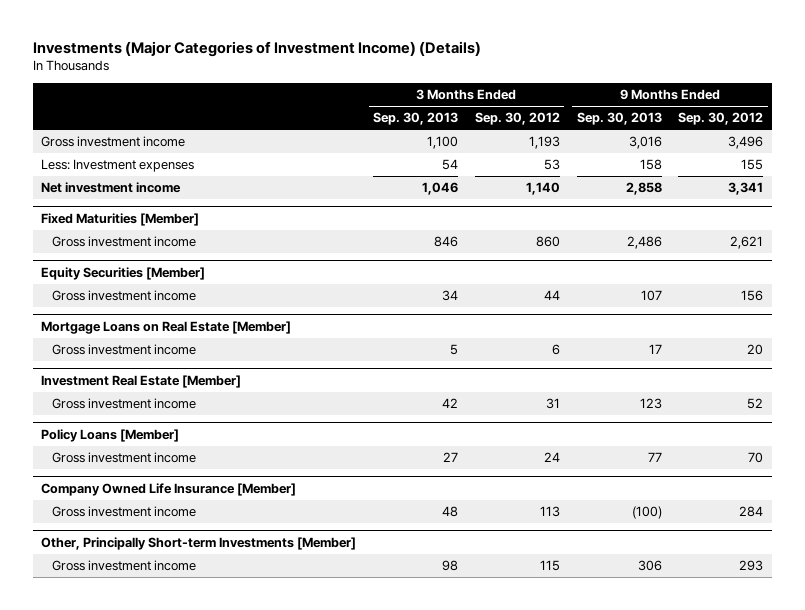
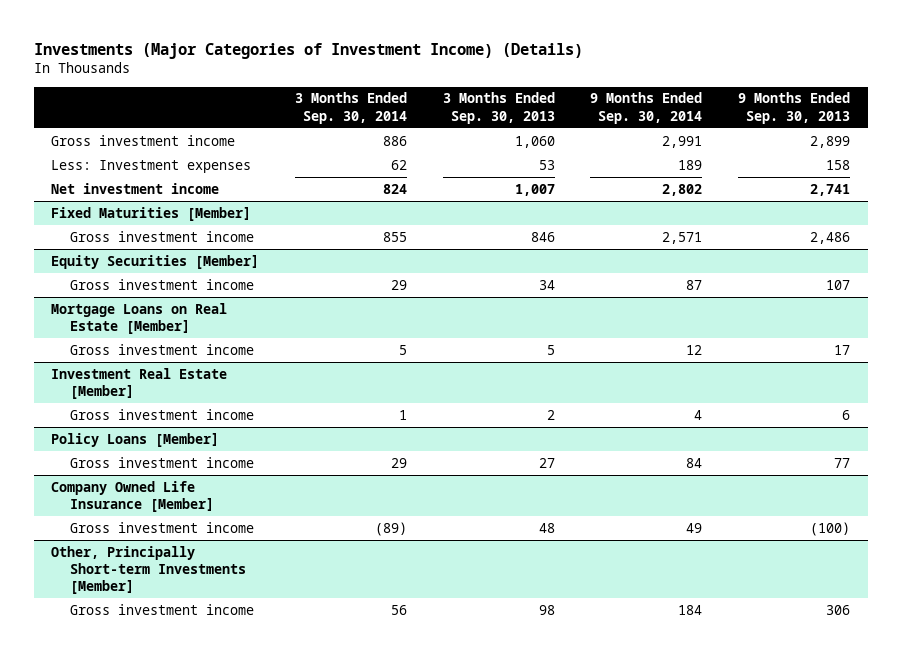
- | 3 Months Ended Sep. 30, 2013 | 3 Months Ended Sep. 30, 2012 | 9 Months Ended Sep. 30, 2013 | 9 Months Ended Sep. 30, 2012
+ | 3 Months Ended Sep. 30, 2014 | 3 Months Ended Sep. 30, 2013 | 9 Months Ended Sep. 30, 2014 | 9 Months Ended Sep. 30, 2013
- Gross investment income | 1,100 | 1,193 | 3,016 | 3,496
- Less: Investment expenses | 54 | 53 | 158 | 155
- Net investment income | 1,046 | 1,140 | 2,858 | 3,341
+ Gross investment income | 886 | 1,060 | 2,991 | 2,899
+ Less: Investment expenses | 62 | 53 | 189 | 158
+ Net investment income | 824 | 1,007 | 2,802 | 2,741
@ Investment Real Estate [Member]
- Gross investment income | 42 | 31 | 123 | 52
+ Gross investment income | 1 | 2 | 4 | 6

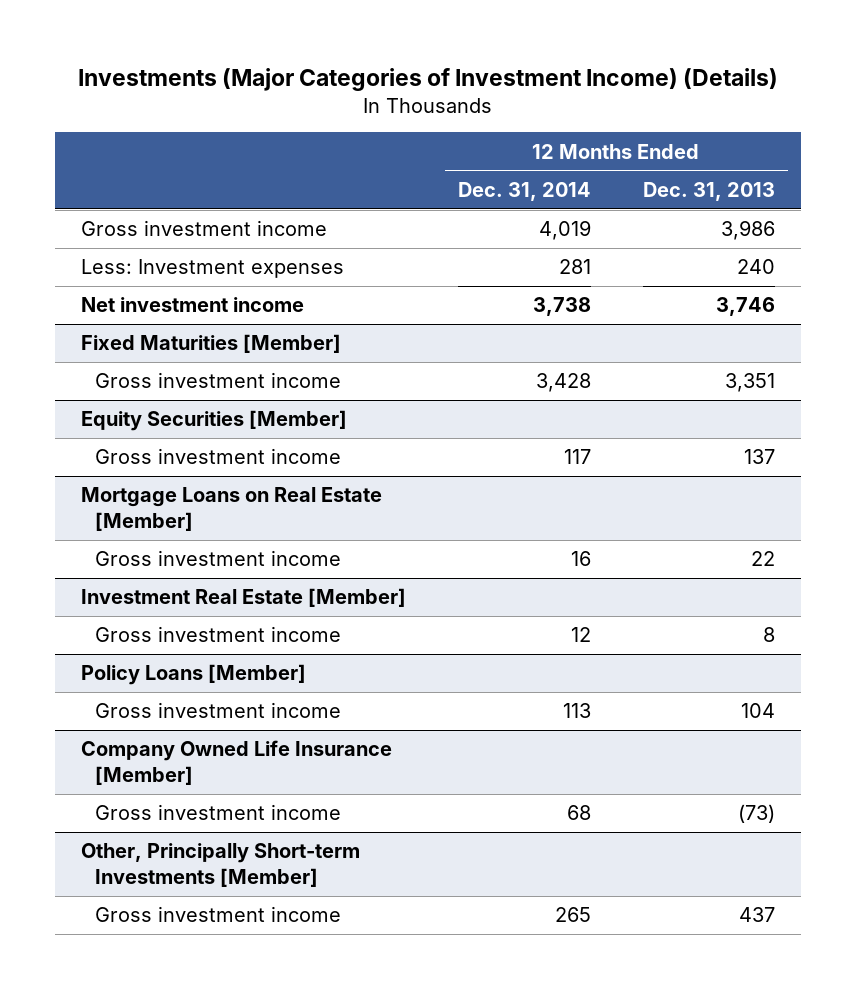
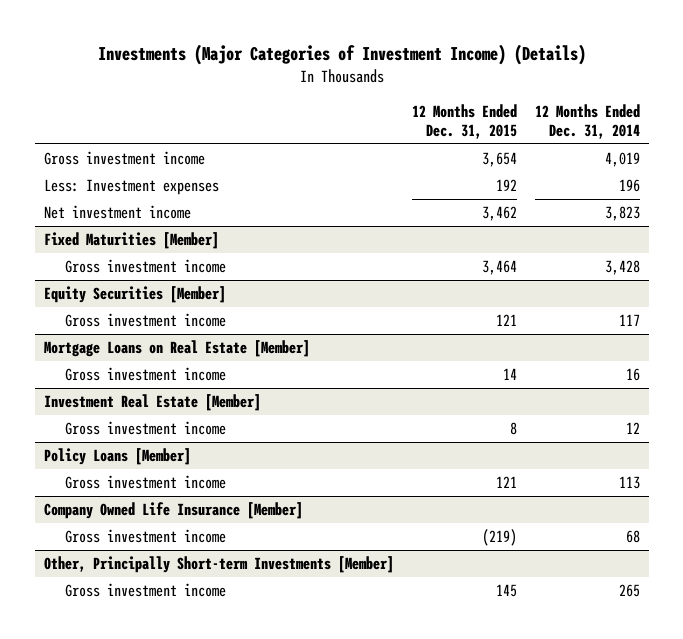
- | 12 Months Ended Dec. 31, 2014 | 12 Months Ended Dec. 31, 2013
+ | 12 Months Ended Dec. 31, 2015 | 12 Months Ended Dec. 31, 2014
- Less: Investment expenses | 281 | 240
- Net investment income | 3,738 | 3,746
+ Less: Investment expenses | 192 | 196
+ Net investment income | 3,462 | 3,823

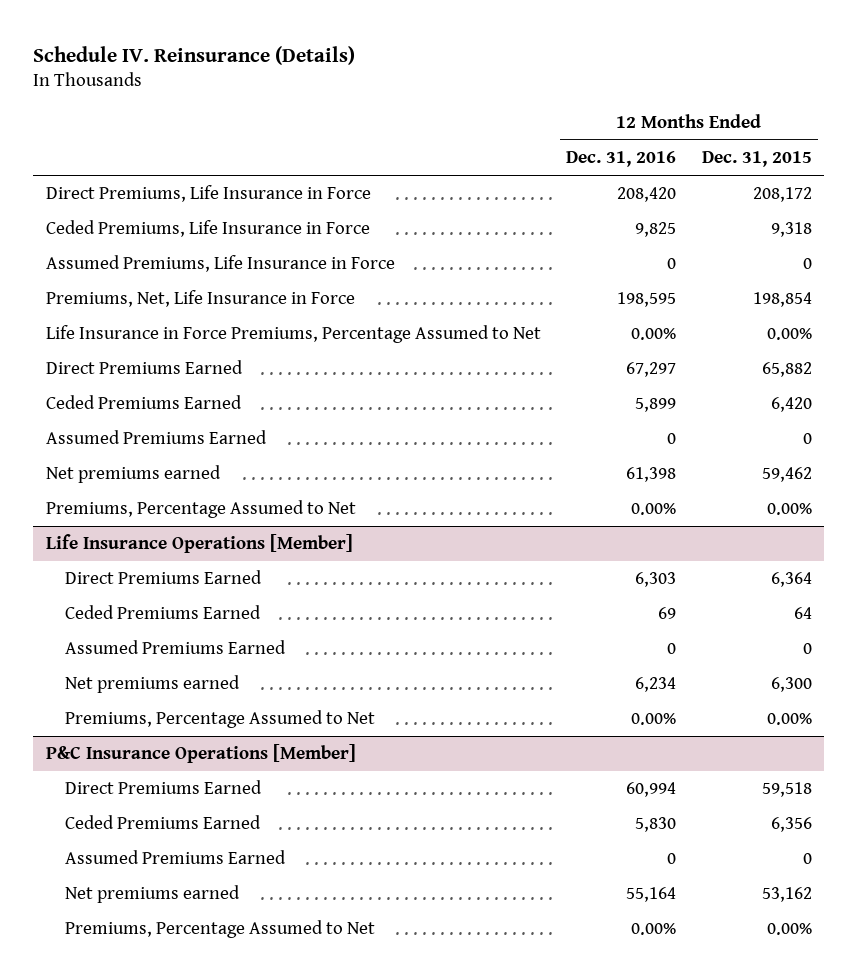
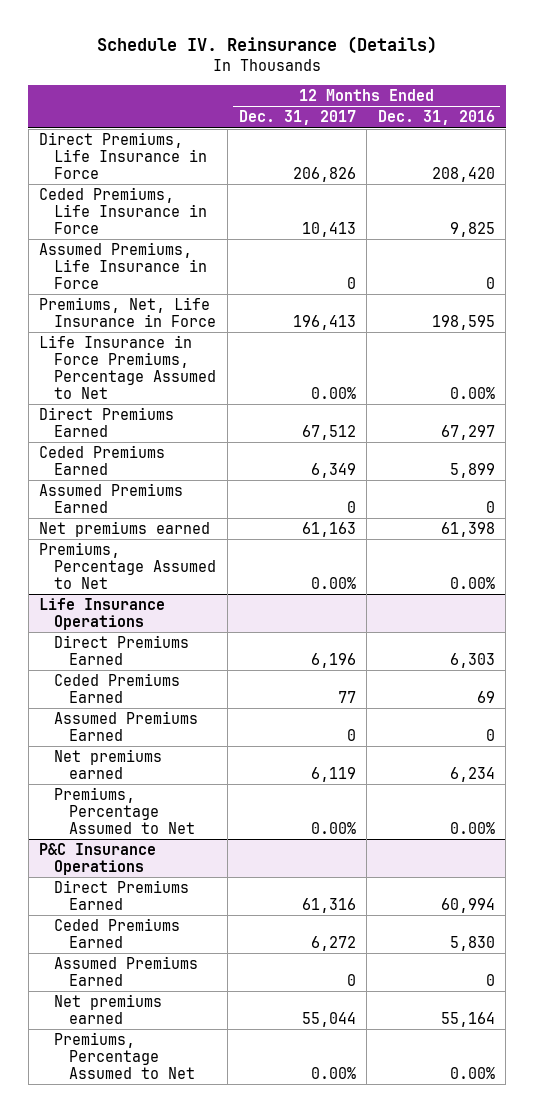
- | 12 Months Ended Dec. 31, 2016 | 12 Months Ended Dec. 31, 2015
+ | 12 Months Ended Dec. 31, 2017 | 12 Months Ended Dec. 31, 2016
- Life Insurance Operations [Member]
+ Life Insurance Operations
- P&C Insurance Operations [Member]
+ P&C Insurance Operations

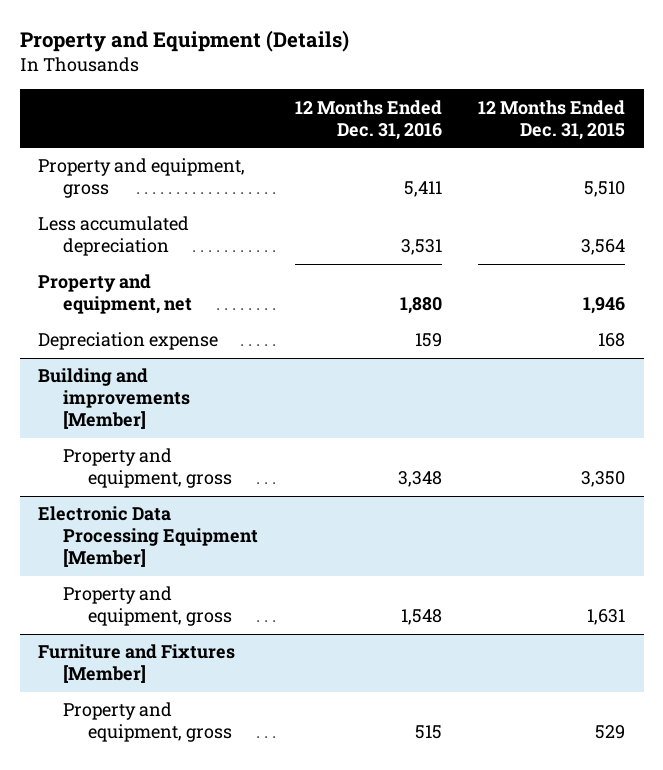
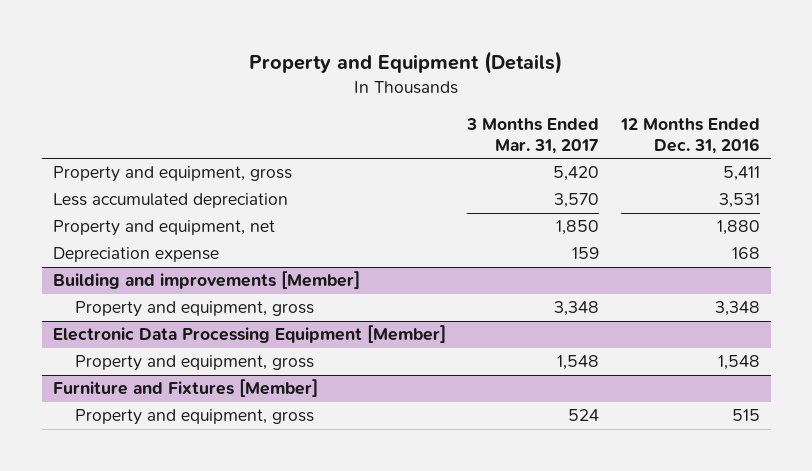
- | 12 Months Ended Dec. 31, 2016 | 12 Months Ended Dec. 31, 2015
+ | 3 Months Ended Mar. 31, 2017 | 12 Months Ended Dec. 31, 2016
- Depreciation expense | 159 | 168
+ Depreciation expense | 159 | 168

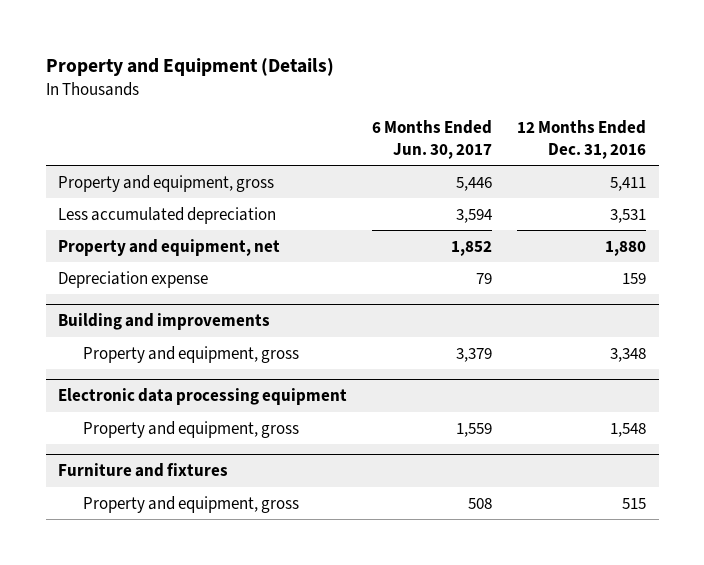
- | 3 Months Ended Mar. 31, 2017 | 12 Months Ended Dec. 31, 2016
+ | 6 Months Ended Jun. 30, 2017 | 12 Months Ended Dec. 31, 2016
- Depreciation expense | 159 | 168
- Building and improvements [Member]
+ Depreciation expense | 79 | 159
+ Building and improvements
- Electronic Data Processing Equipment [Member]
+ Electronic data processing equipment
- Furniture and Fixtures [Member]
+ Furniture and fixtures

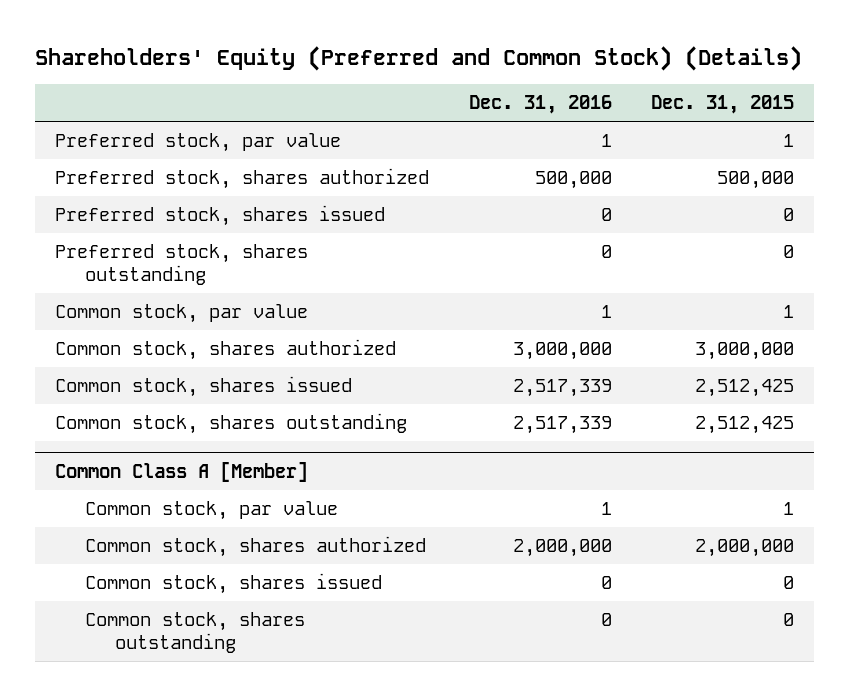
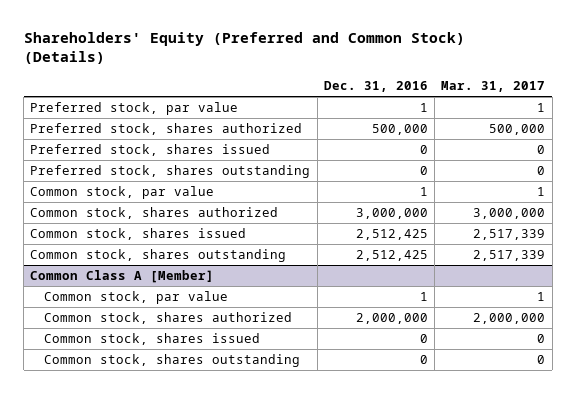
- | Dec. 31, 2016 | Dec. 31, 2015
+ | Dec. 31, 2016 | Mar. 31, 2017
- Common stock, shares issued | 2,517,339 | 2,512,425
- Common stock, shares outstanding | 2,517,339 | 2,512,425
+ Common stock, shares issued | 2,512,425 | 2,517,339
+ Common stock, shares outstanding | 2,512,425 | 2,517,339

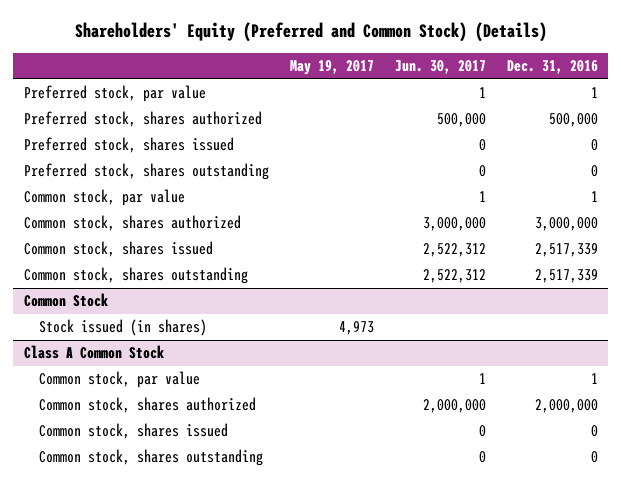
- | Dec. 31, 2016 | Mar. 31, 2017
+ | May 19, 2017 | Jun. 30, 2017 | Dec. 31, 2016
- Common stock, shares issued | 2,512,425 | 2,517,339
- Common stock, shares outstanding | 2,512,425 | 2,517,339
- Common Class A [Member]
+ Common stock, shares issued | | 2,522,312 | 2,517,339
+ Common stock, shares outstanding | | 2,522,312 | 2,517,339
+ Common Stock
+ Stock issued (in shares) | 4,973 | |
+ Class A Common Stock

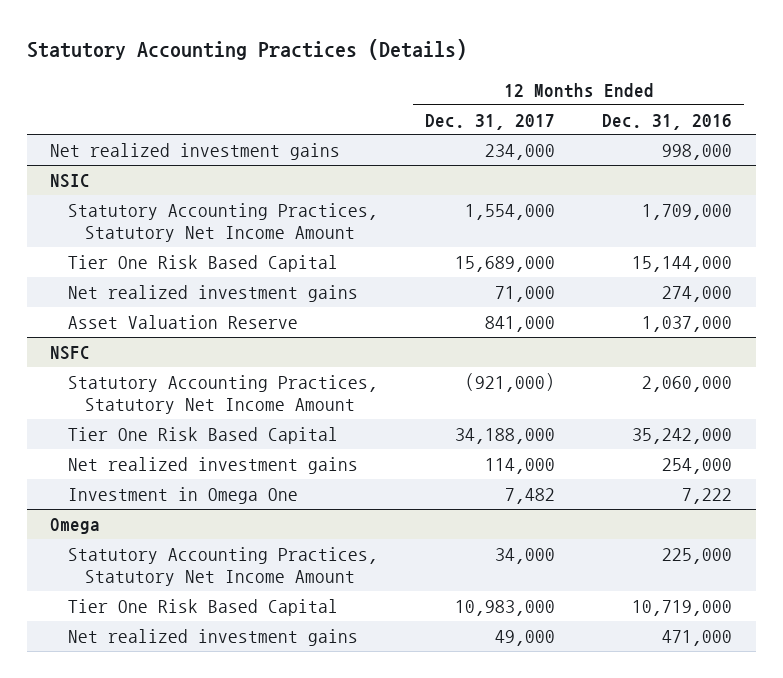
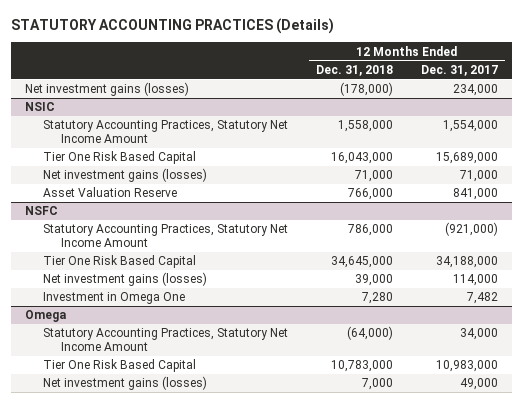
- Statutory Accounting Practices (Details)
+ STATUTORY ACCOUNTING PRACTICES (Details)
- | 12 Months Ended Dec. 31, 2017 | 12 Months Ended Dec. 31, 2016
+ | 12 Months Ended Dec. 31, 2018 | 12 Months Ended Dec. 31, 2017
- Net realized investment gains | 234,000 | 998,000
+ Net investment gains (losses) | (178,000) | 234,000
@ NSIC
- Net realized investment gains | 71,000 | 274,000
+ Net investment gains (losses) | 71,000 | 71,000
@ NSFC
- Net realized investment gains | 114,000 | 254,000
+ Net investment gains (losses) | 39,000 | 114,000
@ Omega
- Net realized investment gains | 49,000 | 471,000
+ Net investment gains (losses) | 7,000 | 49,000

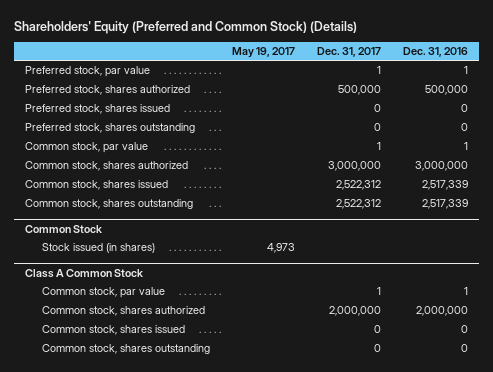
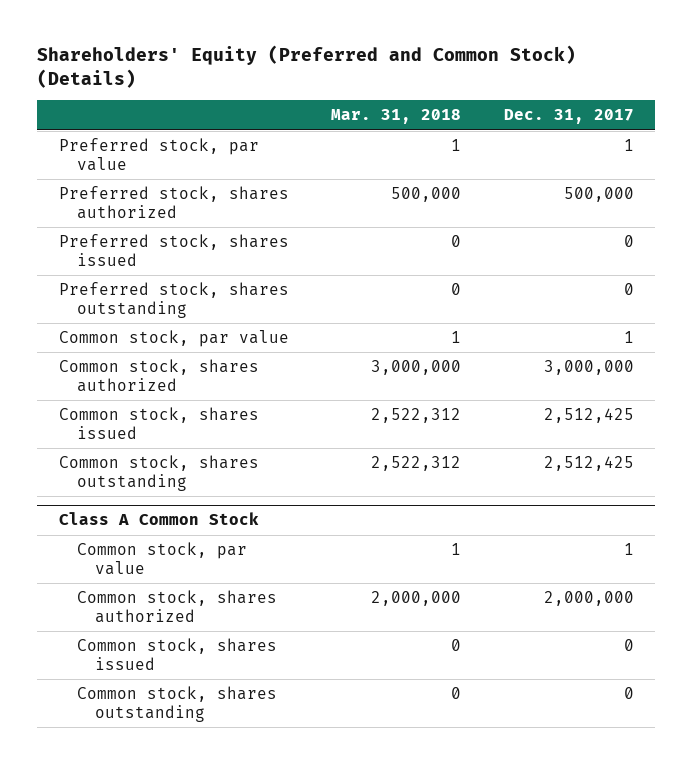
- | May 19, 2017 | Dec. 31, 2017 | Dec. 31, 2016
+ | Mar. 31, 2018 | Dec. 31, 2017
- Common stock, shares issued | | 2,522,312 | 2,517,339
- Common stock, shares outstanding | | 2,522,312 | 2,517,339
- Common Stock
- Stock issued (in shares) | 4,973 | |
+ Common stock, shares issued | 2,522,312 | 2,512,425
+ Common stock, shares outstanding | 2,522,312 | 2,512,425

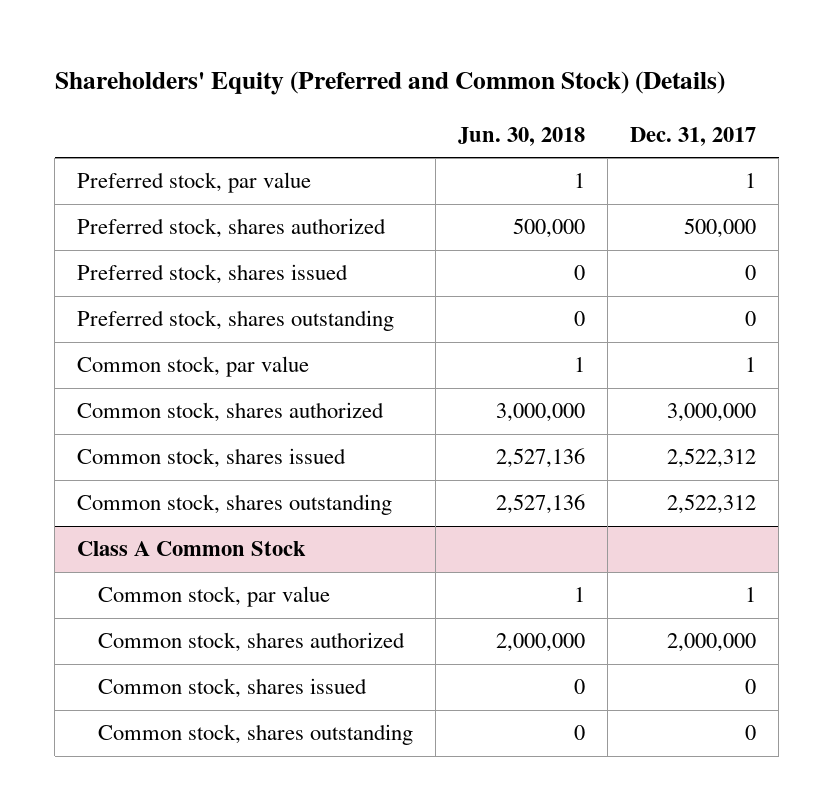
- | Mar. 31, 2018 | Dec. 31, 2017
+ | Jun. 30, 2018 | Dec. 31, 2017
- Common stock, shares issued | 2,522,312 | 2,512,425
- Common stock, shares outstanding | 2,522,312 | 2,512,425
+ Common stock, shares issued | 2,527,136 | 2,522,312
+ Common stock, shares outstanding | 2,527,136 | 2,522,312

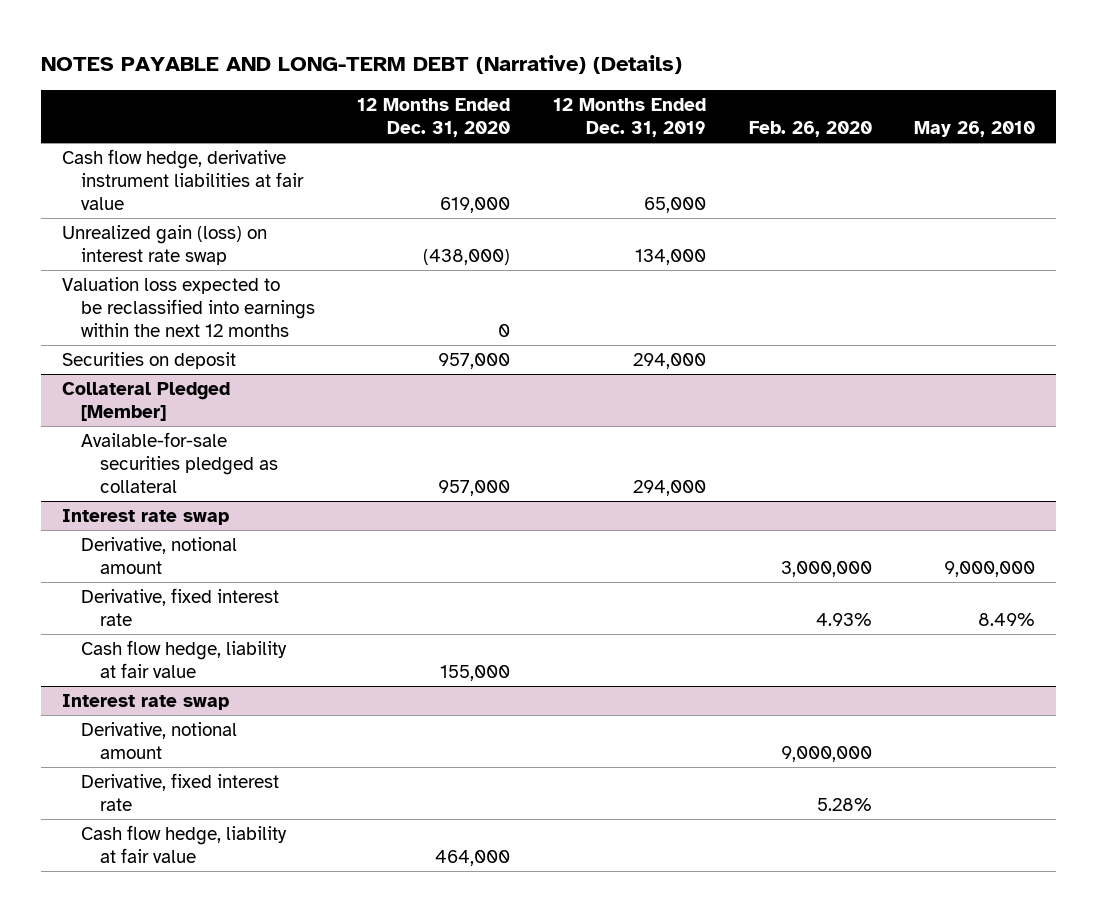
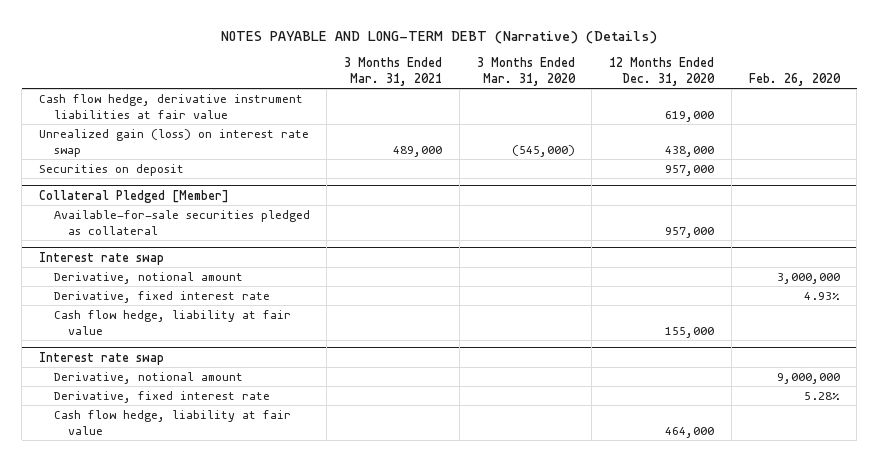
- | 12 Months Ended Dec. 31, 2020 | 12 Months Ended Dec. 31, 2019 | Feb. 26, 2020 | May 26, 2010
+ | 3 Months Ended Mar. 31, 2021 | 3 Months Ended Mar. 31, 2020 | 12 Months Ended Dec. 31, 2020 | Feb. 26, 2020
- Unrealized gain (loss) on interest rate swap | (438,000) | 134,000 | |
- Valuation loss expected to be reclassified into earnings within the next 12 months | 0 | | |
+ Unrealized gain (loss) on interest rate swap | 489,000 | (545,000) | 438,000 |

